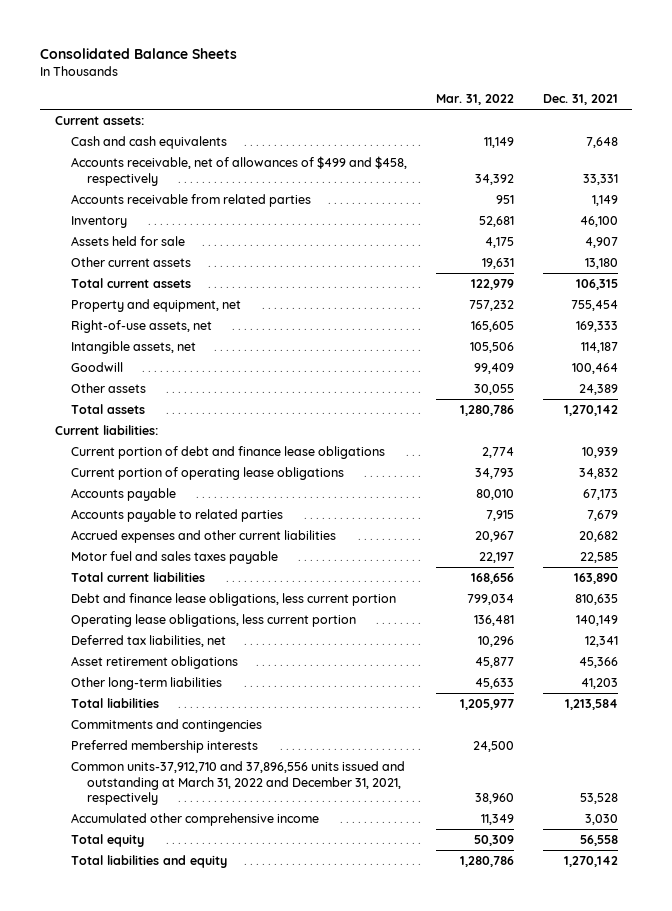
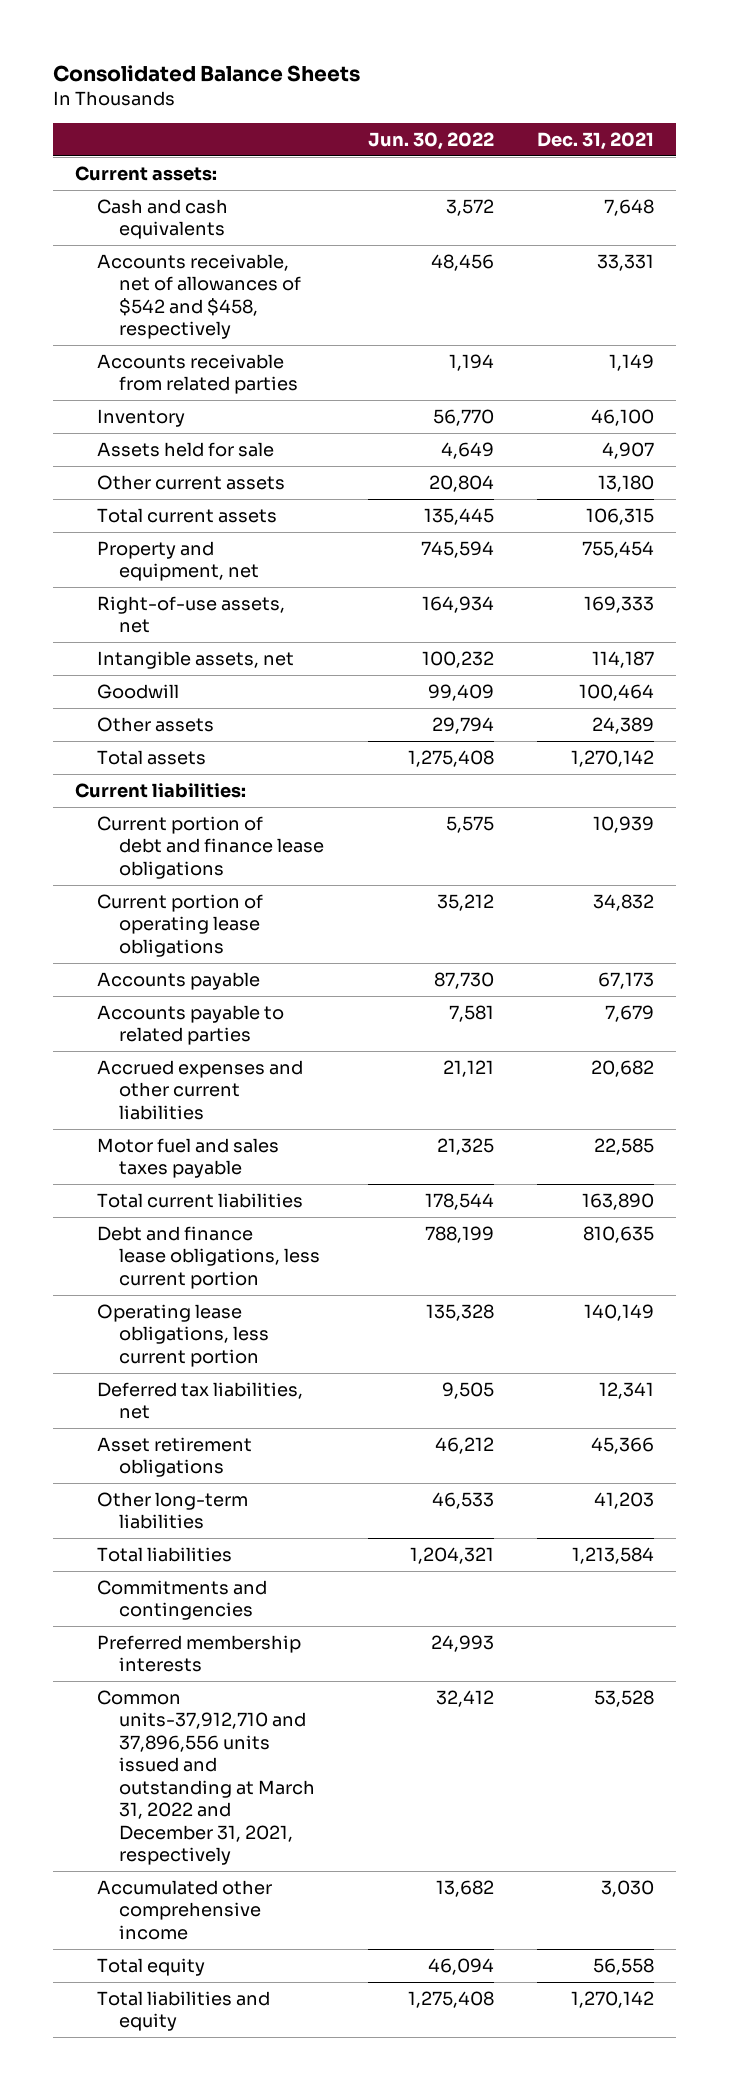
- | Mar. 31, 2022 | Dec. 31, 2021
+ | Jun. 30, 2022 | Dec. 31, 2021
- Accounts receivable, net of allowances of $499 and $458, respectively | 34,392 | 33,331
+ Accounts receivable, net of allowances of $542 and $458, respectively | 48,456 | 33,331

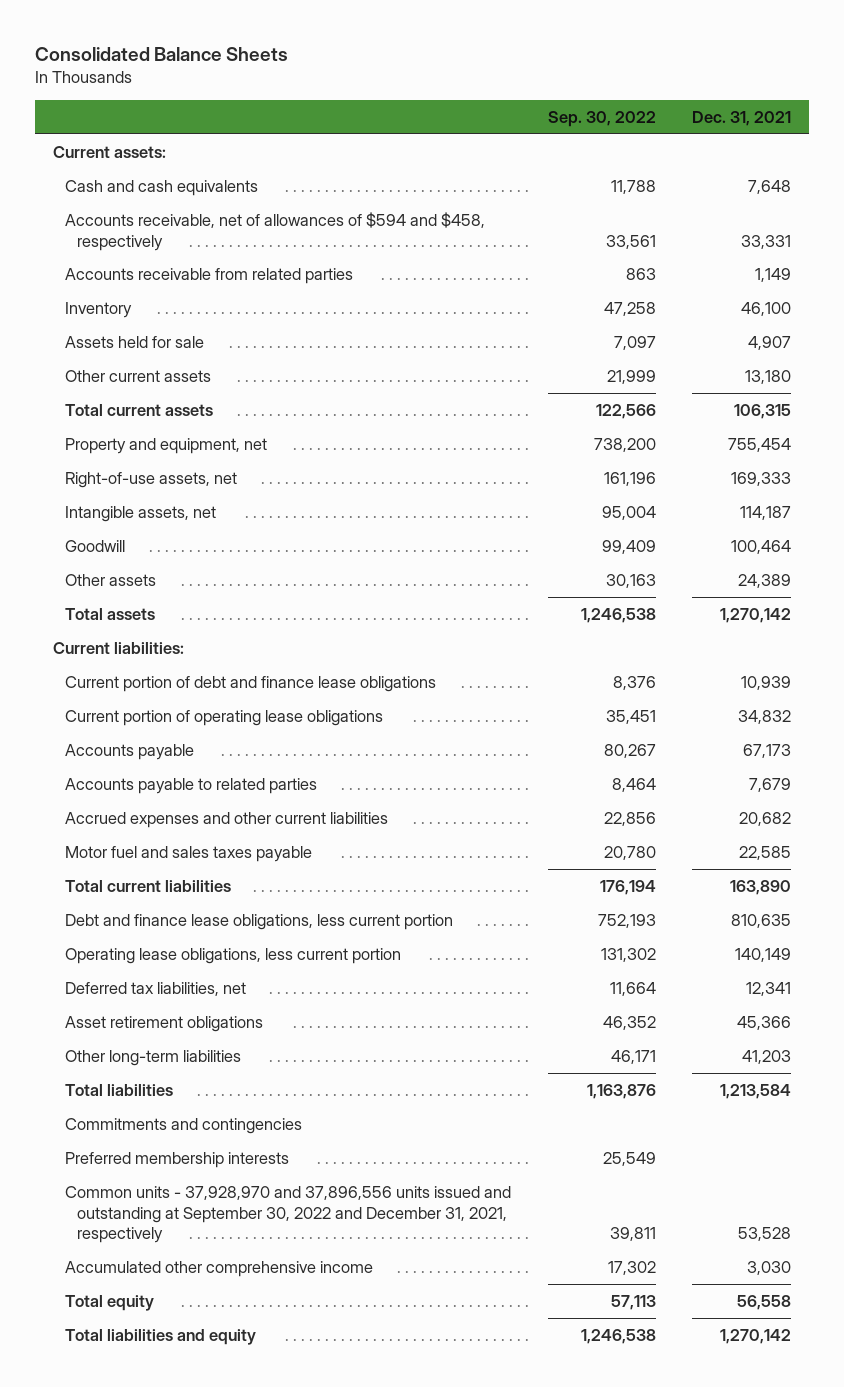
- | Jun. 30, 2022 | Dec. 31, 2021
+ | Sep. 30, 2022 | Dec. 31, 2021
- Accounts receivable, net of allowances of $542 and $458, respectively | 48,456 | 33,331
+ Accounts receivable, net of allowances of $594 and $458, respectively | 33,561 | 33,331
- Common units-37,912,710 and 37,896,556 units issued and outstanding at March 31, 2022 and December 31, 2021, respectively | 32,412 | 53,528
+ Common units - 37,928,970 and 37,896,556 units issued and outstanding at September 30, 2022 and December 31, 2021, respectively | 39,811 | 53,528

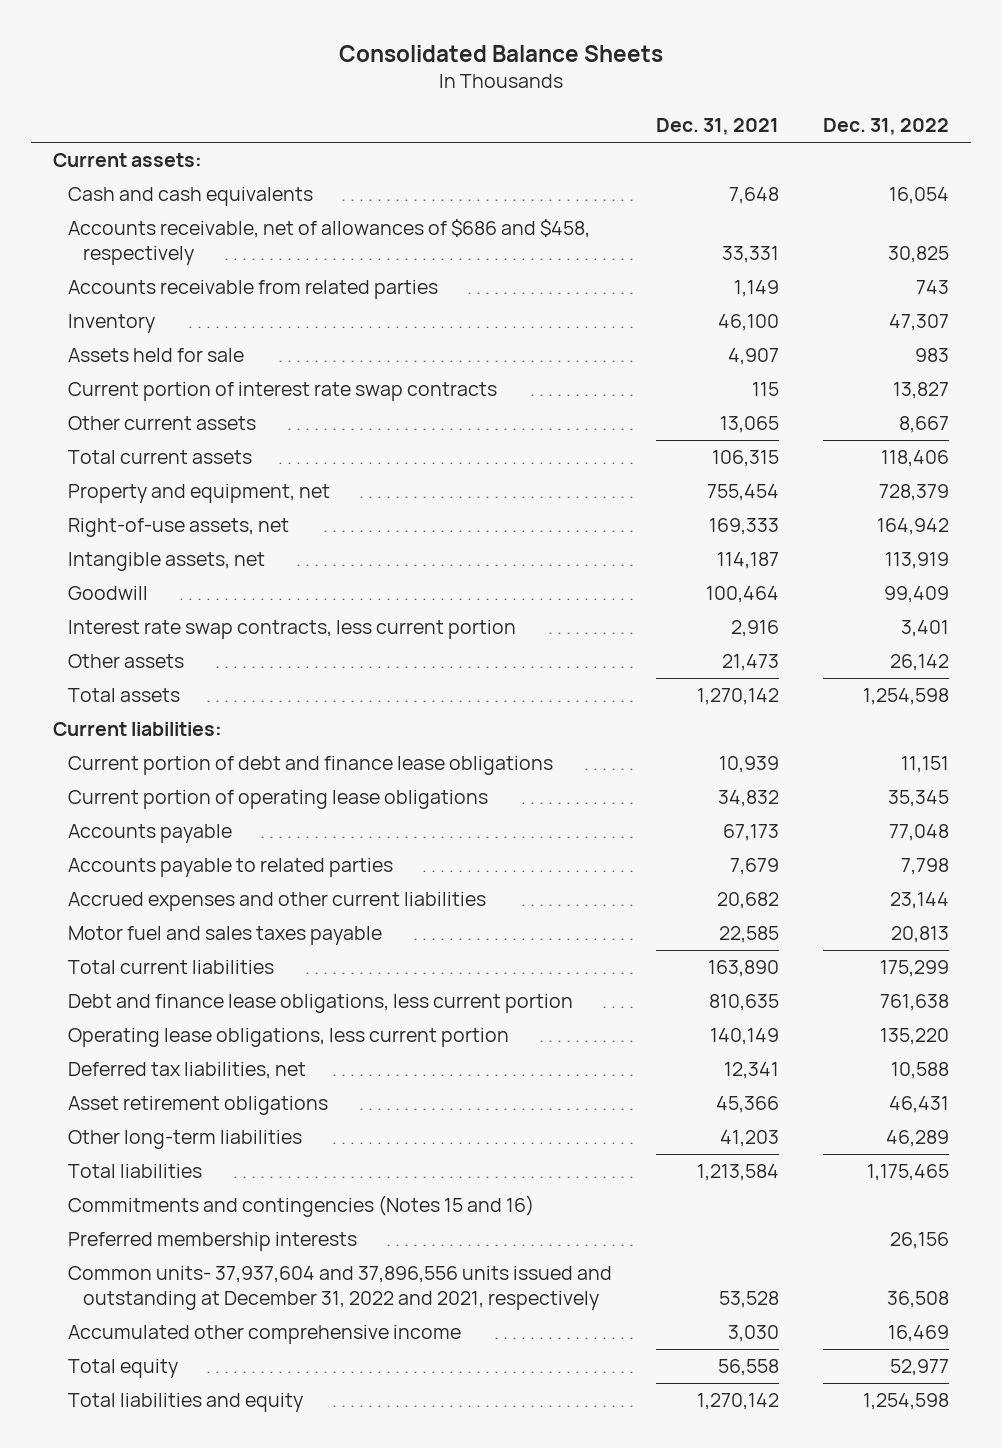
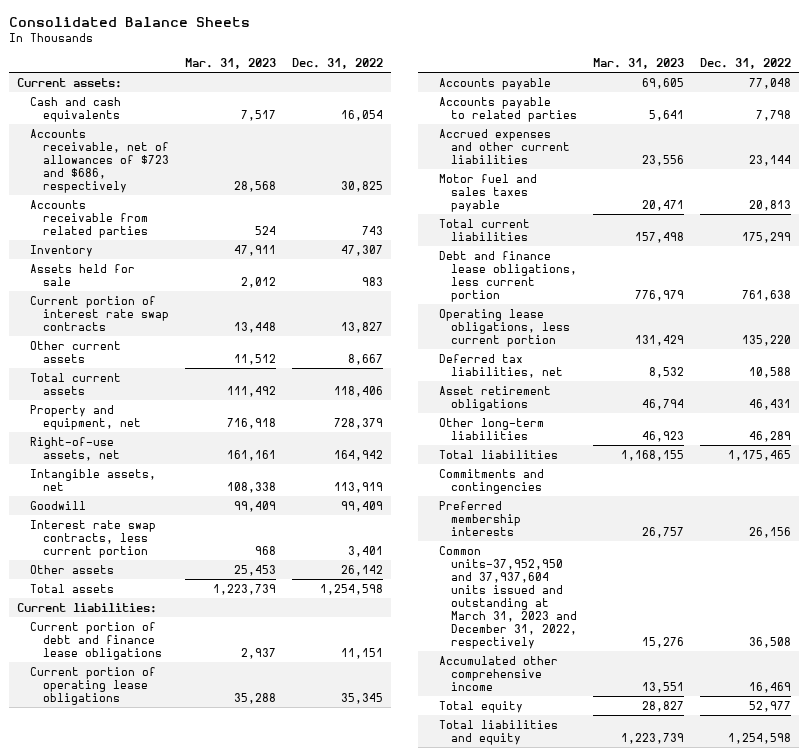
- | Dec. 31, 2021 | Dec. 31, 2022
+ | Mar. 31, 2023 | Dec. 31, 2022
- Accounts receivable, net of allowances of $686 and $458, respectively | 33,331 | 30,825
+ Accounts receivable, net of allowances of $723 and $686, respectively | 28,568 | 30,825
- Commitments and contingencies (Notes 15 and 16)
+ Commitments and contingencies
- Common units- 37,937,604 and 37,896,556 units issued and outstanding at December 31, 2022 and 2021, respectively | 53,528 | 36,508
+ Common units-37,952,950 and 37,937,604 units issued and outstanding at March 31, 2023 and December 31, 2022, respectively | 15,276 | 36,508

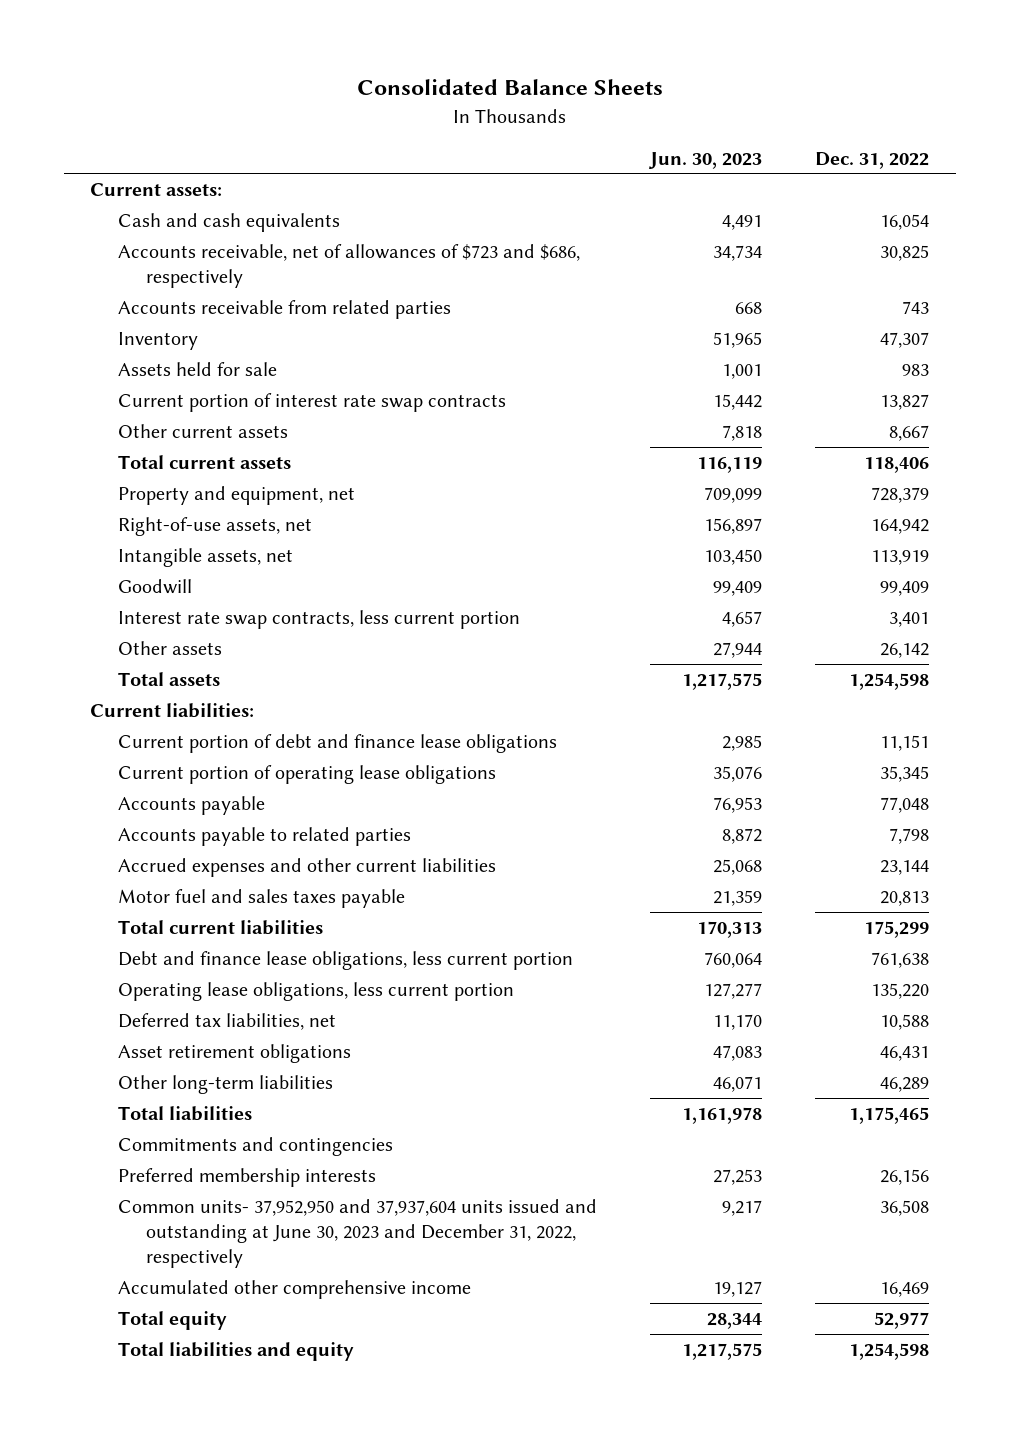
- | Mar. 31, 2023 | Dec. 31, 2022
+ | Jun. 30, 2023 | Dec. 31, 2022
- Common units-37,952,950 and 37,937,604 units issued and outstanding at March 31, 2023 and December 31, 2022, respectively | 15,276 | 36,508
+ Common units- 37,952,950 and 37,937,604 units issued and outstanding at June 30, 2023 and December 31, 2022, respectively | 9,217 | 36,508

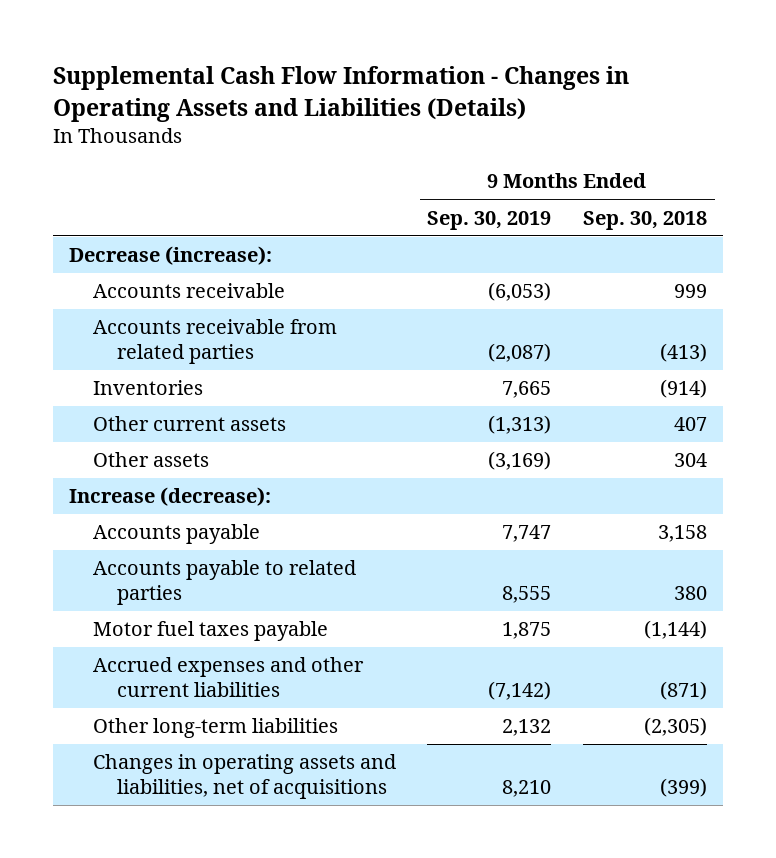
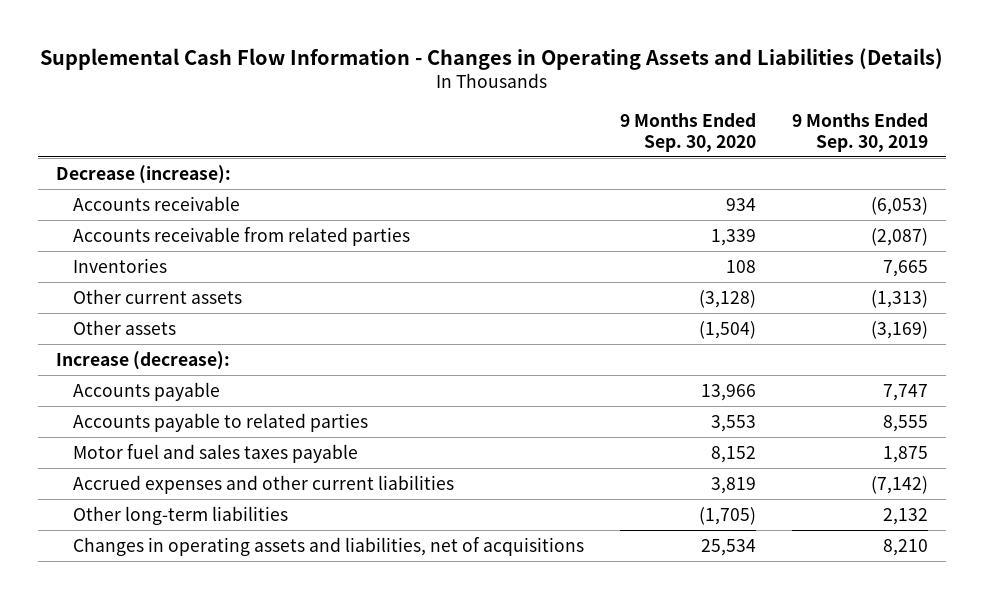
- | 9 Months Ended Sep. 30, 2019 | 9 Months Ended Sep. 30, 2018
+ | 9 Months Ended Sep. 30, 2020 | 9 Months Ended Sep. 30, 2019
- Motor fuel taxes payable | 1,875 | (1,144)
+ Motor fuel and sales taxes payable | 8,152 | 1,875

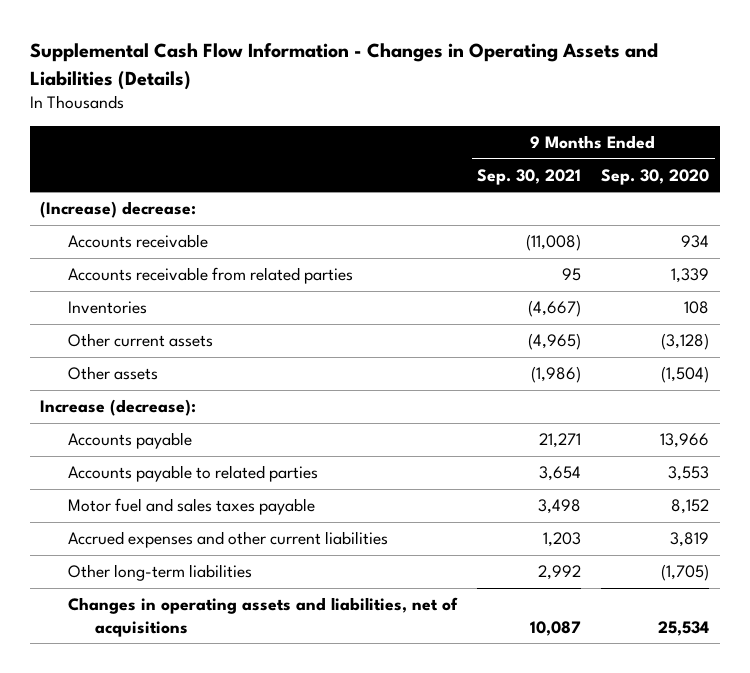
- | 9 Months Ended Sep. 30, 2020 | 9 Months Ended Sep. 30, 2019
+ | 9 Months Ended Sep. 30, 2021 | 9 Months Ended Sep. 30, 2020
- Decrease (increase):
+ (Increase) decrease:

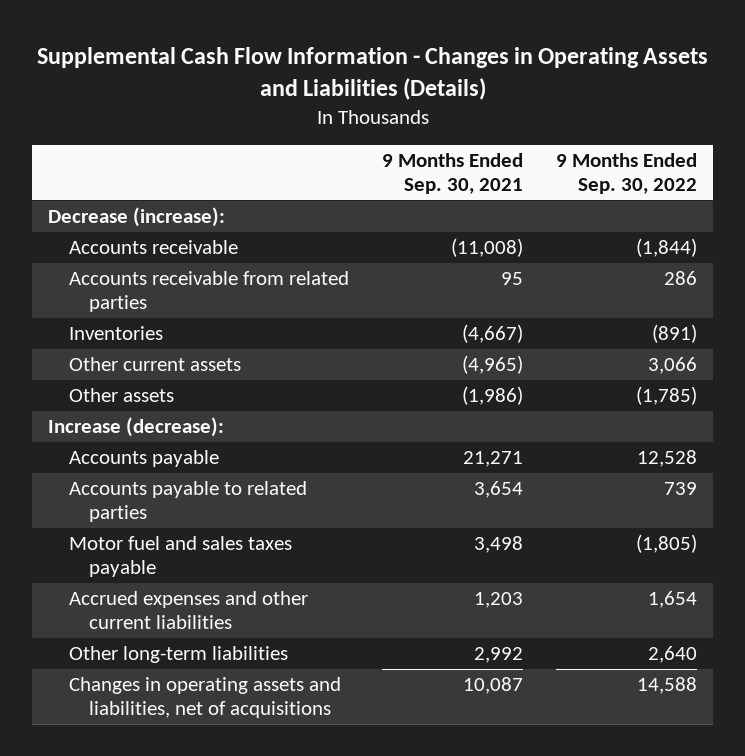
- | 9 Months Ended Sep. 30, 2021 | 9 Months Ended Sep. 30, 2020
+ | 9 Months Ended Sep. 30, 2021 | 9 Months Ended Sep. 30, 2022
- (Increase) decrease:
+ Decrease (increase):

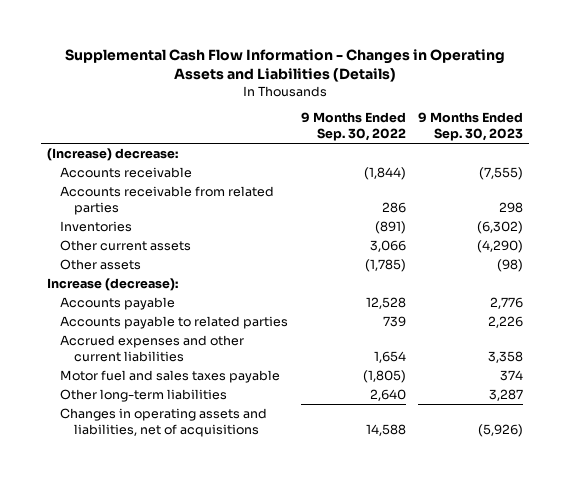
- | 9 Months Ended Sep. 30, 2021 | 9 Months Ended Sep. 30, 2022
+ | 9 Months Ended Sep. 30, 2022 | 9 Months Ended Sep. 30, 2023
- Decrease (increase):
+ (Increase) decrease:
moved down: Motor fuel and sales taxes payable | (1,805) | 374

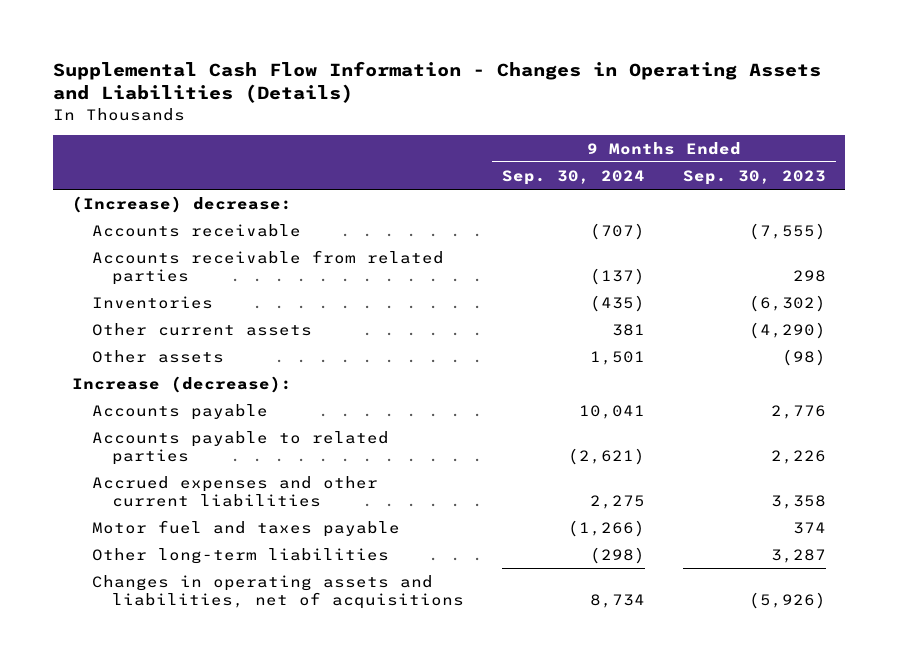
- | 9 Months Ended Sep. 30, 2022 | 9 Months Ended Sep. 30, 2023
+ | 9 Months Ended Sep. 30, 2024 | 9 Months Ended Sep. 30, 2023
- Motor fuel and sales taxes payable | (1,805) | 374
+ Motor fuel and taxes payable | (1,266) | 374

